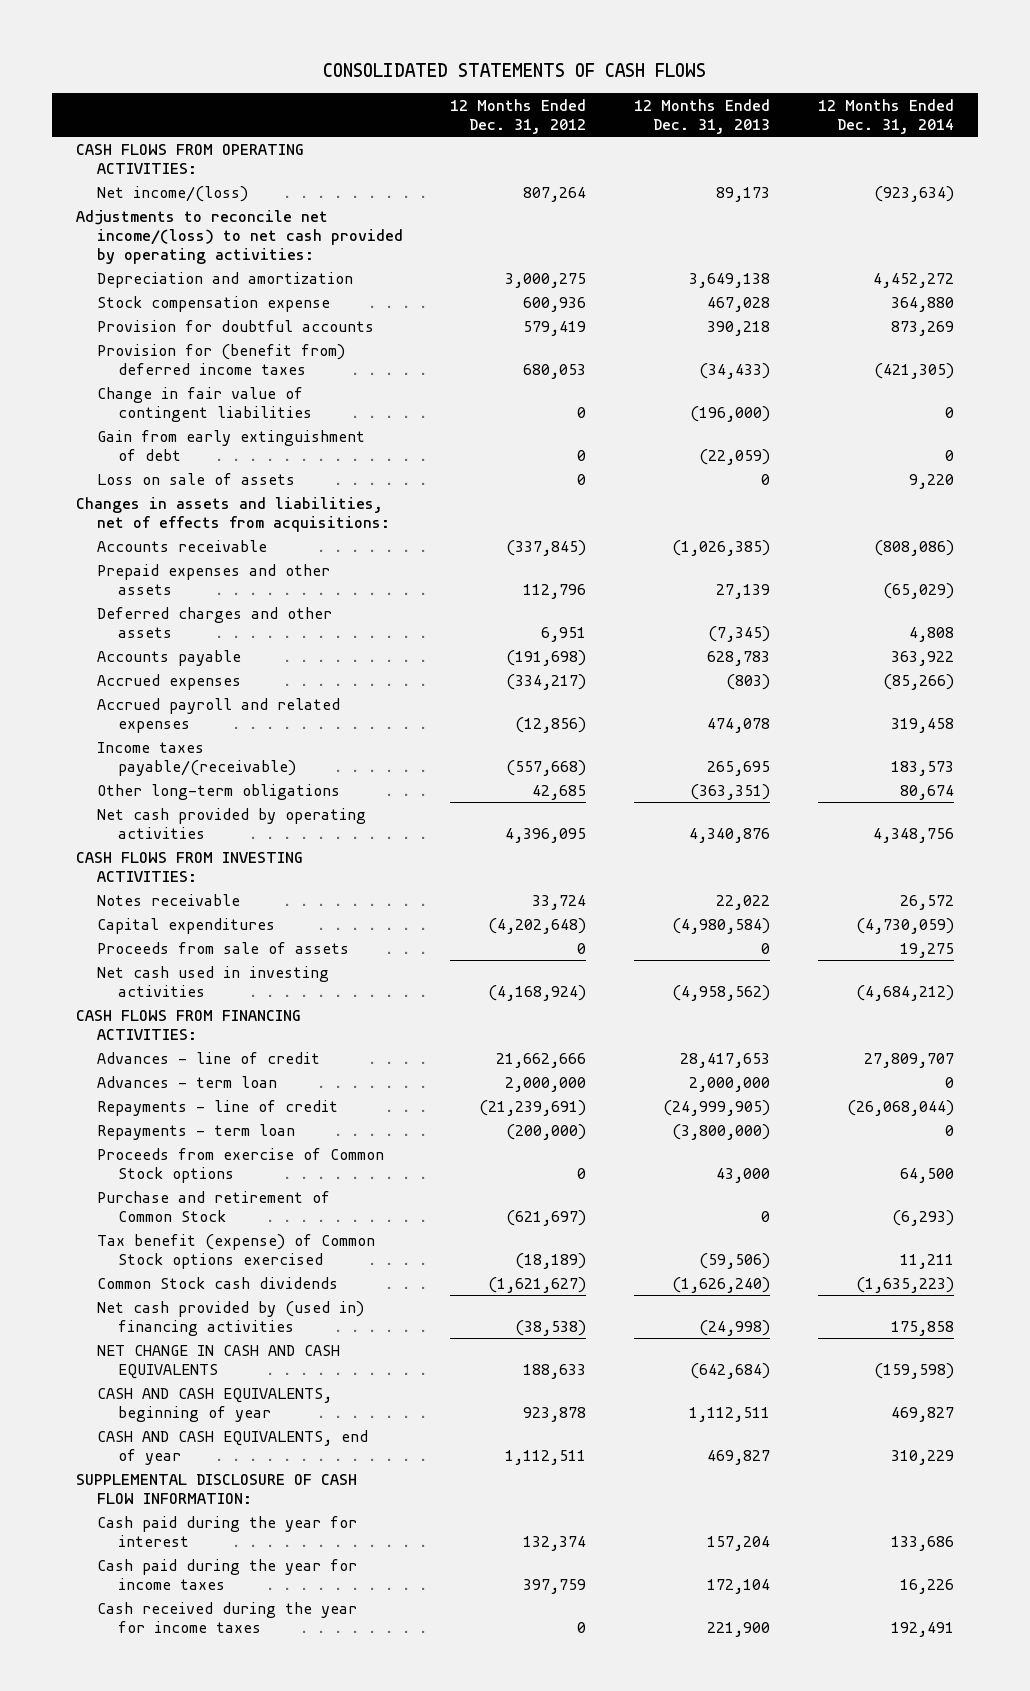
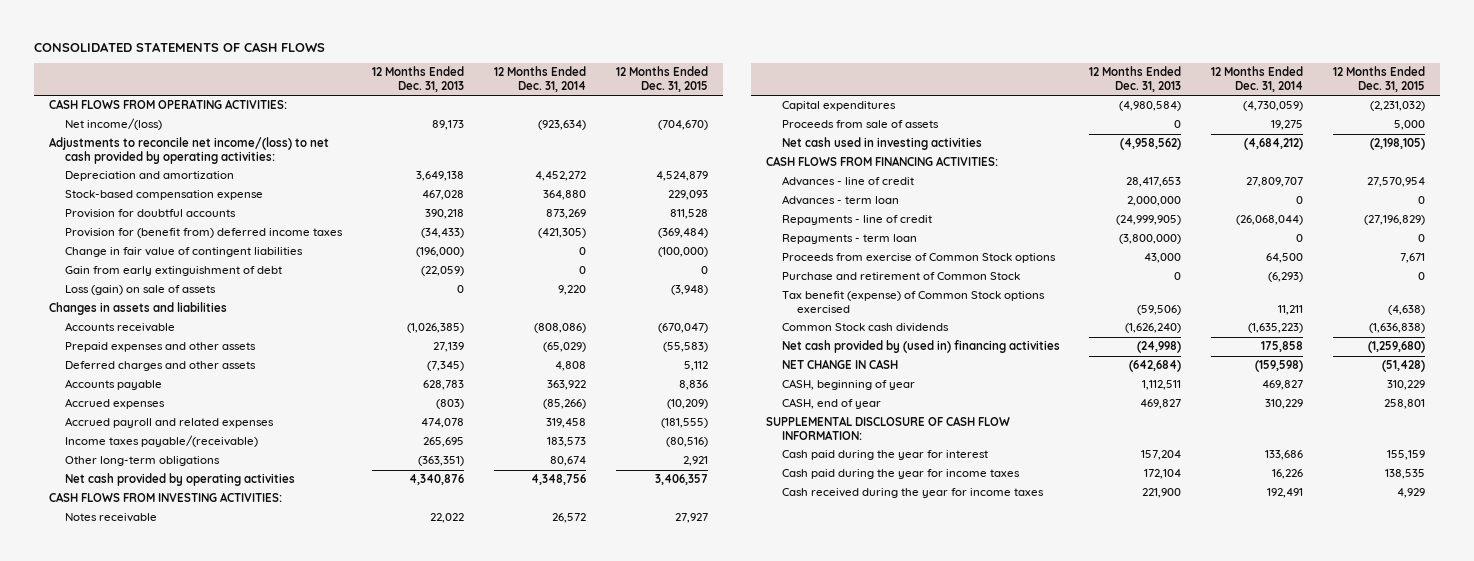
- | 12 Months Ended Dec. 31, 2012 | 12 Months Ended Dec. 31, 2013 | 12 Months Ended Dec. 31, 2014
+ | 12 Months Ended Dec. 31, 2013 | 12 Months Ended Dec. 31, 2014 | 12 Months Ended Dec. 31, 2015
- Stock compensation expense | 600,936 | 467,028 | 364,880
+ Stock-based compensation expense | 467,028 | 364,880 | 229,093
- Loss on sale of assets | 0 | 0 | 9,220
- Changes in assets and liabilities, net of effects from acquisitions:
+ Loss (gain) on sale of assets | 0 | 9,220 | (3,948)
+ Changes in assets and liabilities
- NET CHANGE IN CASH AND CASH EQUIVALENTS | 188,633 | (642,684) | (159,598)
- CASH AND CASH EQUIVALENTS, beginning of year | 923,878 | 1,112,511 | 469,827
- CASH AND CASH EQUIVALENTS, end of year | 1,112,511 | 469,827 | 310,229
+ NET CHANGE IN CASH | (642,684) | (159,598) | (51,428)
+ CASH, beginning of year | 1,112,511 | 469,827 | 310,229
+ CASH, end of year | 469,827 | 310,229 | 258,801

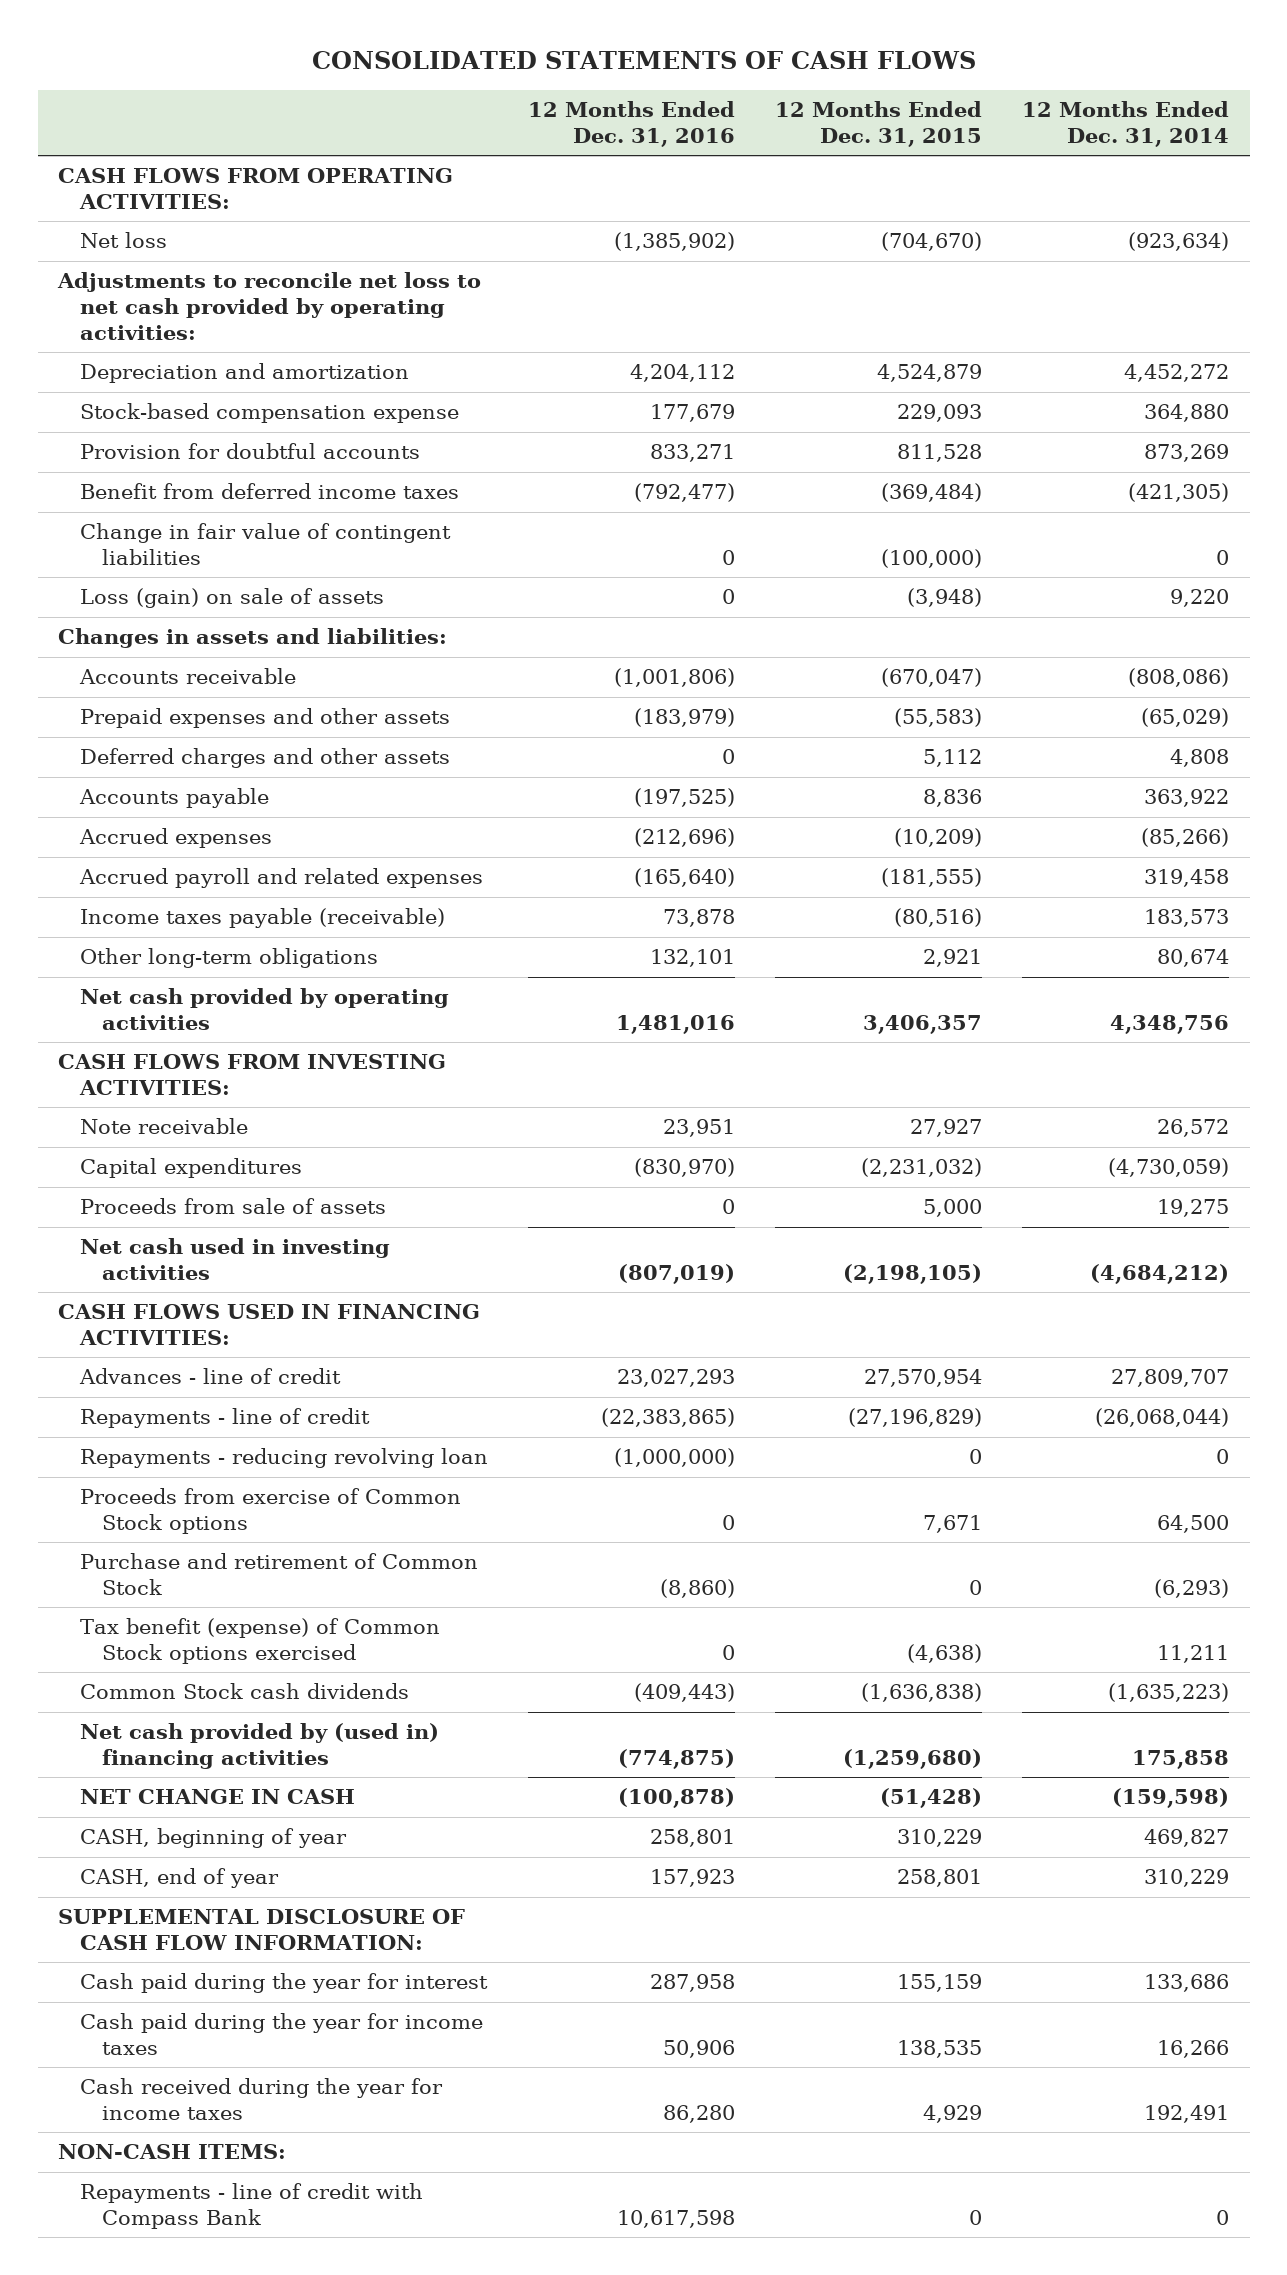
- | 12 Months Ended Dec. 31, 2013 | 12 Months Ended Dec. 31, 2014 | 12 Months Ended Dec. 31, 2015
+ | 12 Months Ended Dec. 31, 2016 | 12 Months Ended Dec. 31, 2015 | 12 Months Ended Dec. 31, 2014
- Net income/(loss) | 89,173 | (923,634) | (704,670)
- Adjustments to reconcile net income/(loss) to net cash provided by operating activities:
+ Net loss | (1,385,902) | (704,670) | (923,634)
+ Adjustments to reconcile net loss to net cash provided by operating activities:
- Provision for (benefit from) deferred income taxes | (34,433) | (421,305) | (369,484)
+ Benefit from deferred income taxes | (792,477) | (369,484) | (421,305)
- Gain from early extinguishment of debt | (22,059) | 0 | 0
- Changes in assets and liabilities
+ Changes in assets and liabilities:
- Income taxes payable/(receivable) | 265,695 | 183,573 | (80,516)
+ Income taxes payable (receivable) | 73,878 | (80,516) | 183,573
- Notes receivable | 22,022 | 26,572 | 27,927
+ Note receivable | 23,951 | 27,927 | 26,572
- CASH FLOWS FROM FINANCING ACTIVITIES:
+ CASH FLOWS USED IN FINANCING ACTIVITIES:
- Advances - term loan | 2,000,000 | 0 | 0
- Repayments - term loan | (3,800,000) | 0 | 0
+ Repayments - reducing revolving loan | (1,000,000) | 0 | 0
- Cash paid during the year for income taxes | 172,104 | 16,226 | 138,535
+ Cash paid during the year for income taxes | 50,906 | 138,535 | 16,266
+ NON-CASH ITEMS:
+ Repayments - line of credit with Compass Bank | 10,617,598 | 0 | 0

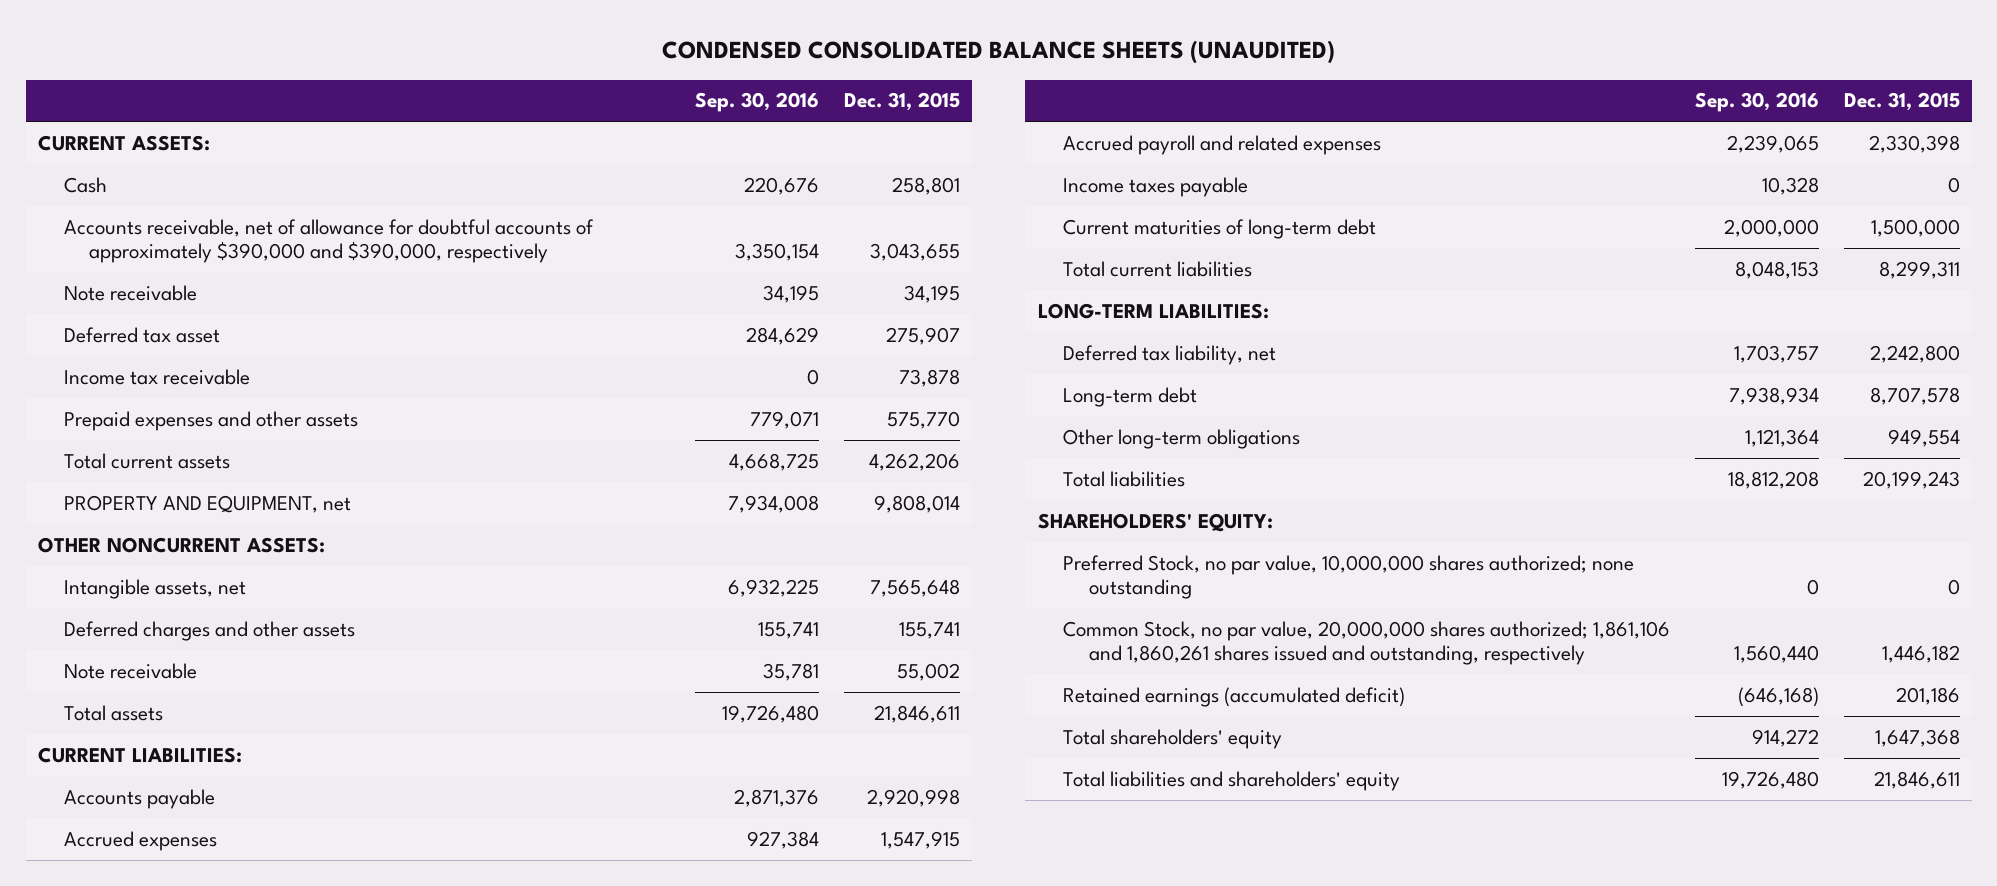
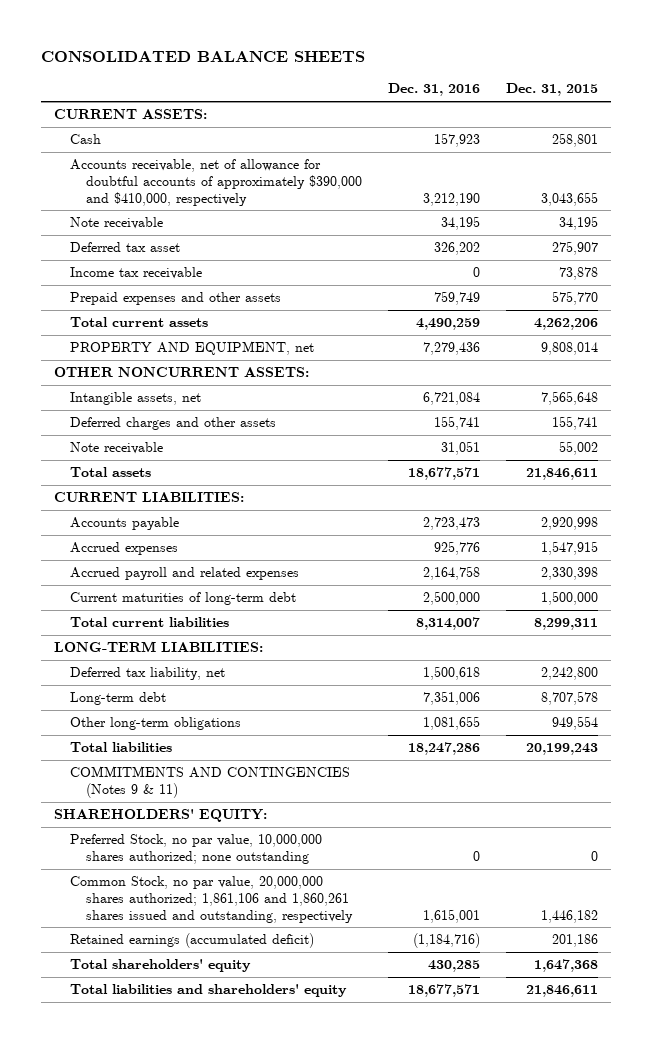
- CONDENSED CONSOLIDATED BALANCE SHEETS (UNAUDITED)
+ CONSOLIDATED BALANCE SHEETS
- | Sep. 30, 2016 | Dec. 31, 2015
+ | Dec. 31, 2016 | Dec. 31, 2015
- Accounts receivable, net of allowance for doubtful accounts of approximately $390,000 and $390,000, respectively | 3,350,154 | 3,043,655
+ Accounts receivable, net of allowance for doubtful accounts of approximately $390,000 and $410,000, respectively | 3,212,190 | 3,043,655
- Income taxes payable | 10,328 | 0
+ COMMITMENTS AND CONTINGENCIES (Notes 9 & 11)

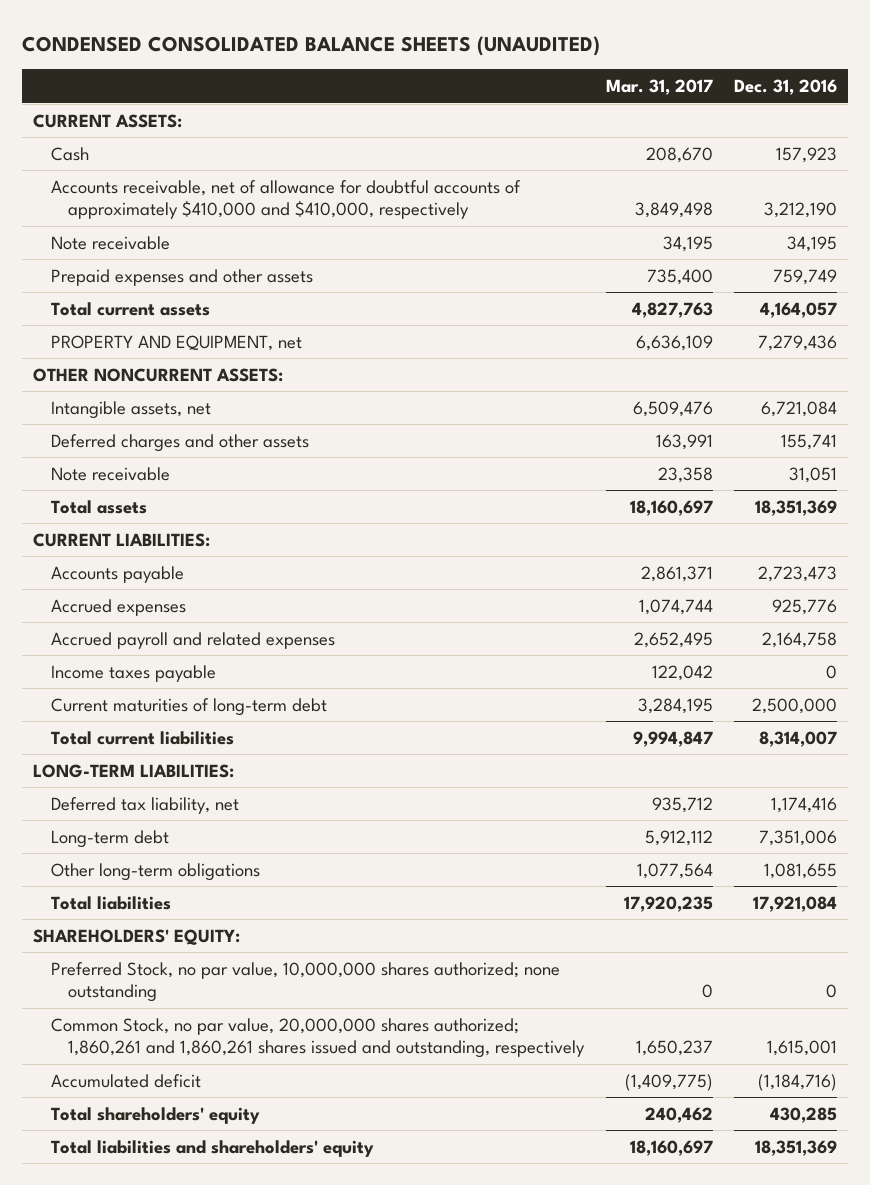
- CONSOLIDATED BALANCE SHEETS
+ CONDENSED CONSOLIDATED BALANCE SHEETS (UNAUDITED)
- | Dec. 31, 2016 | Dec. 31, 2015
+ | Mar. 31, 2017 | Dec. 31, 2016
- Accounts receivable, net of allowance for doubtful accounts of approximately $390,000 and $410,000, respectively | 3,212,190 | 3,043,655
+ Accounts receivable, net of allowance for doubtful accounts of approximately $410,000 and $410,000, respectively | 3,849,498 | 3,212,190
- Deferred tax asset | 326,202 | 275,907
- Income tax receivable | 0 | 73,878
- Total current assets | 4,490,259 | 4,262,206
+ Total current assets | 4,827,763 | 4,164,057
- Total assets | 18,677,571 | 21,846,611
+ Total assets | 18,160,697 | 18,351,369
+ Income taxes payable | 122,042 | 0
- Deferred tax liability, net | 1,500,618 | 2,242,800
+ Deferred tax liability, net | 935,712 | 1,174,416
- Total liabilities | 18,247,286 | 20,199,243
- COMMITMENTS AND CONTINGENCIES (Notes 9 & 11)
+ Total liabilities | 17,920,235 | 17,921,084
- Common Stock, no par value, 20,000,000 shares authorized; 1,861,106 and 1,860,261 shares issued and outstanding, respectively | 1,615,001 | 1,446,182
- Retained earnings (accumulated deficit) | (1,184,716) | 201,186
+ Common Stock, no par value, 20,000,000 shares authorized; 1,860,261 and 1,860,261 shares issued and outstanding, respectively | 1,650,237 | 1,615,001
+ Accumulated deficit | (1,409,775) | (1,184,716)
- Total liabilities and shareholders' equity | 18,677,571 | 21,846,611
+ Total liabilities and shareholders' equity | 18,160,697 | 18,351,369

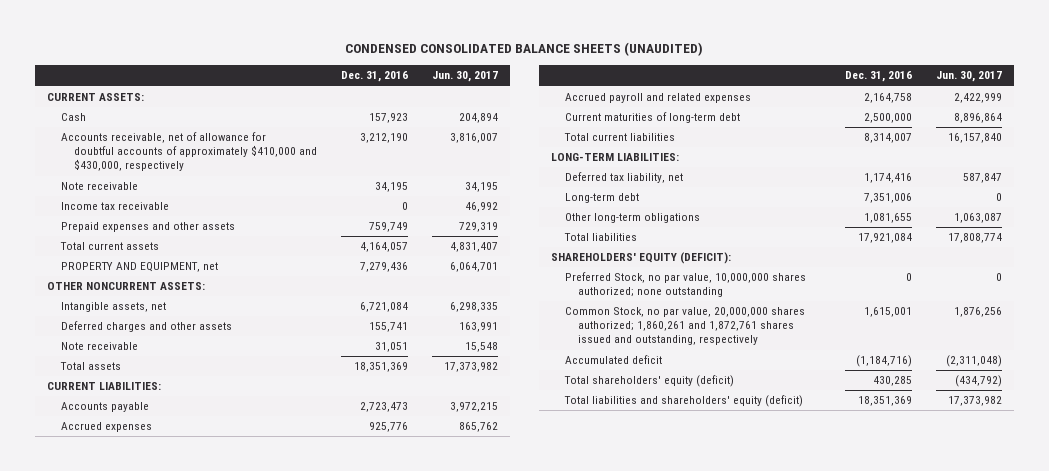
- | Mar. 31, 2017 | Dec. 31, 2016
+ | Dec. 31, 2016 | Jun. 30, 2017
- Accounts receivable, net of allowance for doubtful accounts of approximately $410,000 and $410,000, respectively | 3,849,498 | 3,212,190
+ Accounts receivable, net of allowance for doubtful accounts of approximately $410,000 and $430,000, respectively | 3,212,190 | 3,816,007
+ Income tax receivable | 0 | 46,992
- Income taxes payable | 122,042 | 0
- SHAREHOLDERS' EQUITY:
+ SHAREHOLDERS' EQUITY (DEFICIT):
- Common Stock, no par value, 20,000,000 shares authorized; 1,860,261 and 1,860,261 shares issued and outstanding, respectively | 1,650,237 | 1,615,001
+ Common Stock, no par value, 20,000,000 shares authorized; 1,860,261 and 1,872,761 shares issued and outstanding, respectively | 1,615,001 | 1,876,256
- Total shareholders' equity | 240,462 | 430,285
- Total liabilities and shareholders' equity | 18,160,697 | 18,351,369
+ Total shareholders' equity (deficit) | 430,285 | (434,792)
+ Total liabilities and shareholders' equity (deficit) | 18,351,369 | 17,373,982

